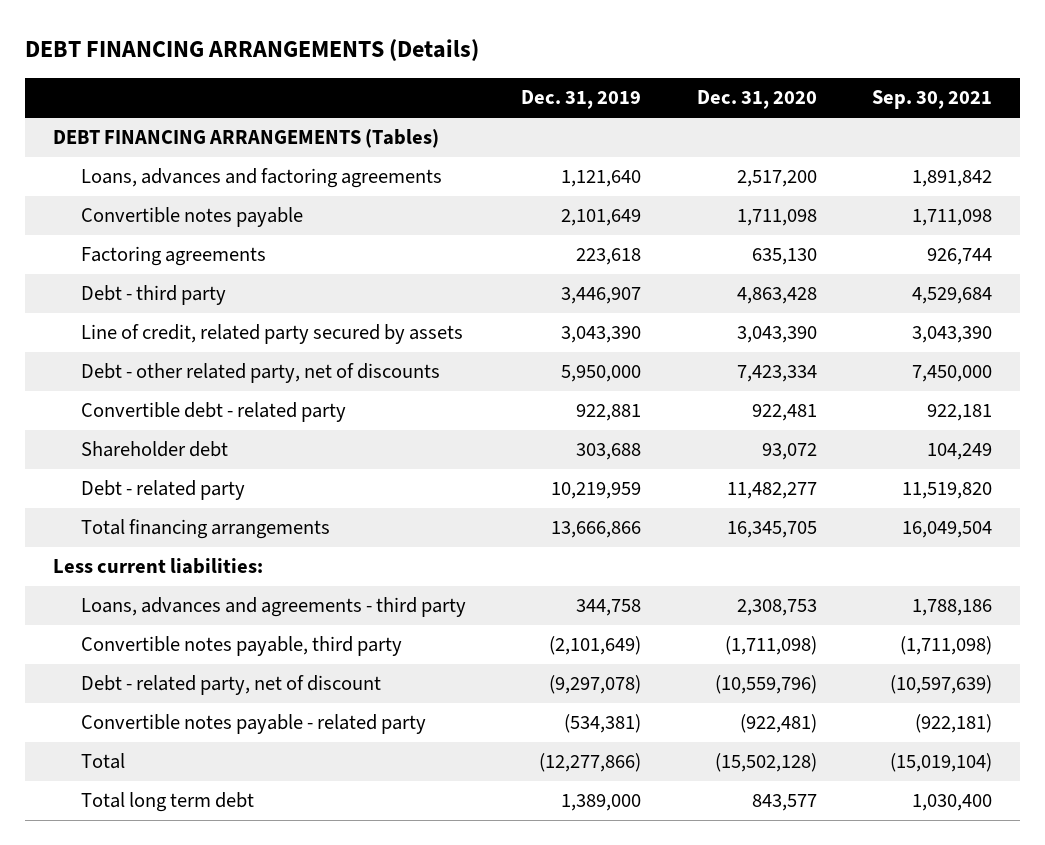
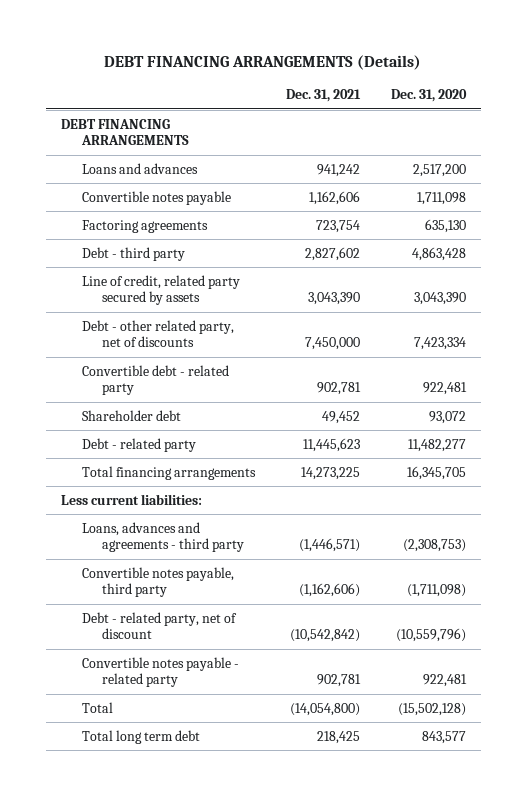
- | Dec. 31, 2019 | Dec. 31, 2020 | Sep. 30, 2021
+ | Dec. 31, 2021 | Dec. 31, 2020
- DEBT FINANCING ARRANGEMENTS (Tables)
- Loans, advances and factoring agreements | 1,121,640 | 2,517,200 | 1,891,842
+ DEBT FINANCING ARRANGEMENTS
+ Loans and advances | 941,242 | 2,517,200
- Loans, advances and agreements - third party | 344,758 | 2,308,753 | 1,788,186
+ Loans, advances and agreements - third party | (1,446,571) | (2,308,753)
- Convertible notes payable - related party | (534,381) | (922,481) | (922,181)
+ Convertible notes payable - related party | 902,781 | 922,481

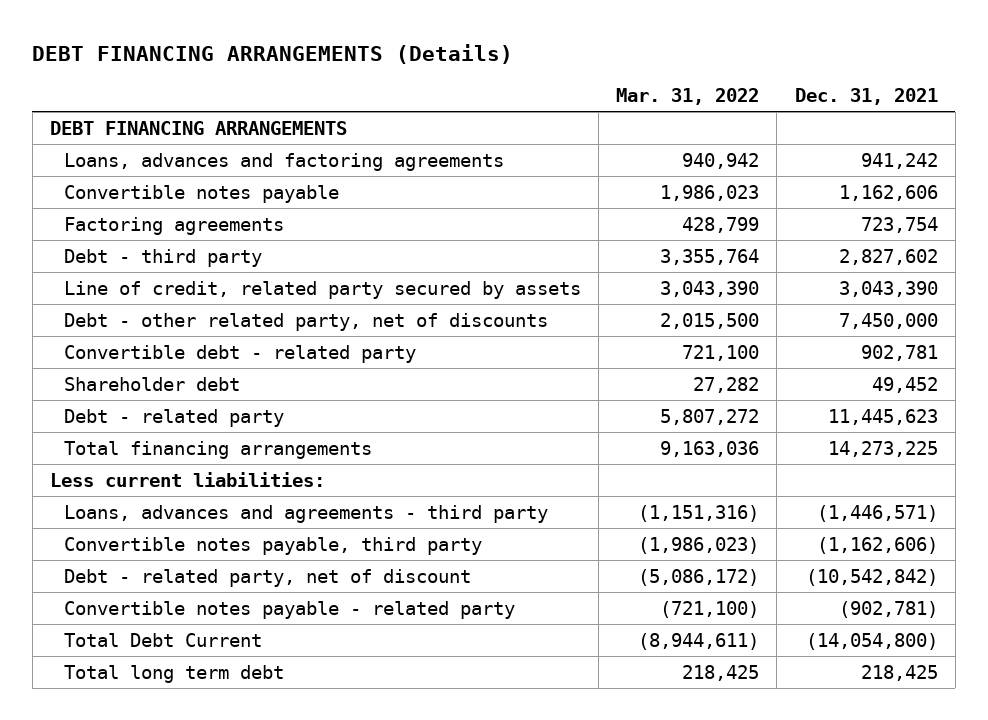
- | Dec. 31, 2021 | Dec. 31, 2020
+ | Mar. 31, 2022 | Dec. 31, 2021
- Loans and advances | 941,242 | 2,517,200
+ Loans, advances and factoring agreements | 940,942 | 941,242
- Convertible notes payable - related party | 902,781 | 922,481
- Total | (14,054,800) | (15,502,128)
+ Convertible notes payable - related party | (721,100) | (902,781)
+ Total Debt Current | (8,944,611) | (14,054,800)

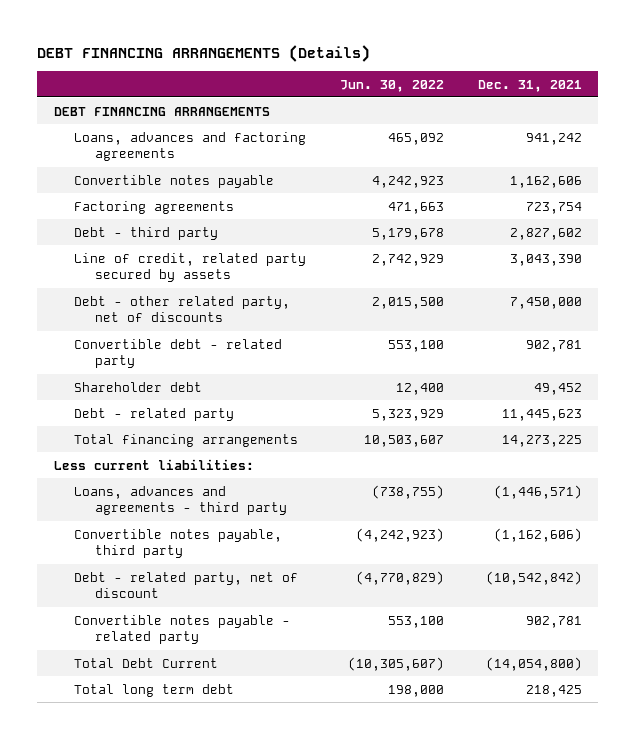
- | Mar. 31, 2022 | Dec. 31, 2021
+ | Jun. 30, 2022 | Dec. 31, 2021
- Convertible notes payable - related party | (721,100) | (902,781)
+ Convertible notes payable - related party | 553,100 | 902,781

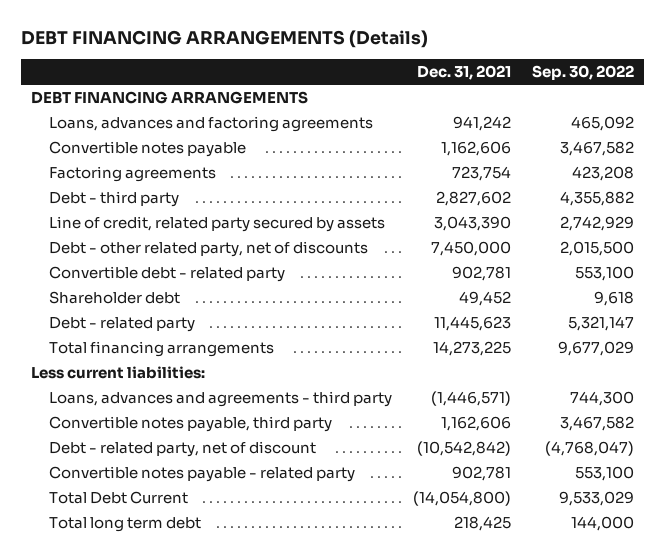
- | Jun. 30, 2022 | Dec. 31, 2021
+ | Dec. 31, 2021 | Sep. 30, 2022
- Convertible notes payable, third party | (4,242,923) | (1,162,606)
+ Convertible notes payable, third party | 1,162,606 | 3,467,582

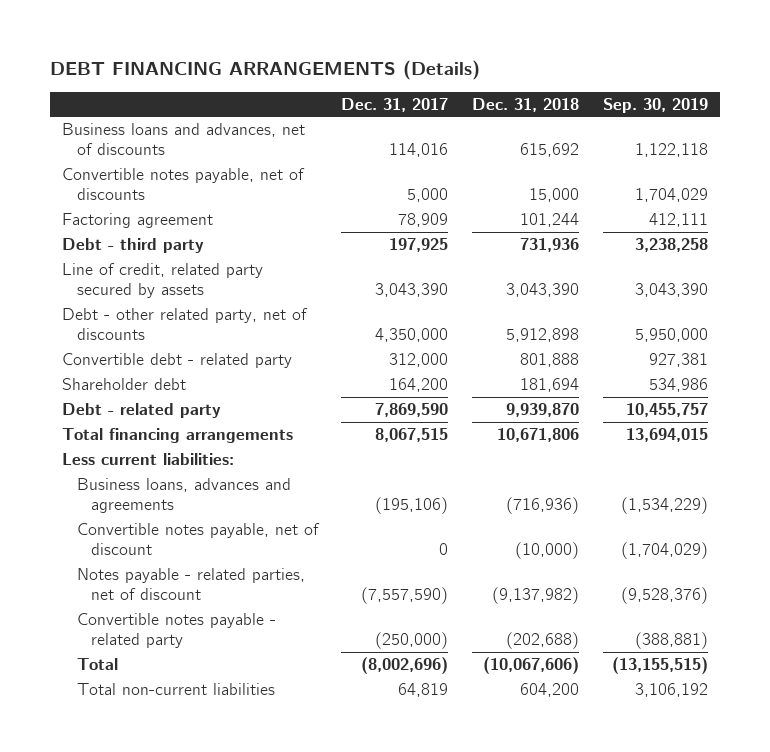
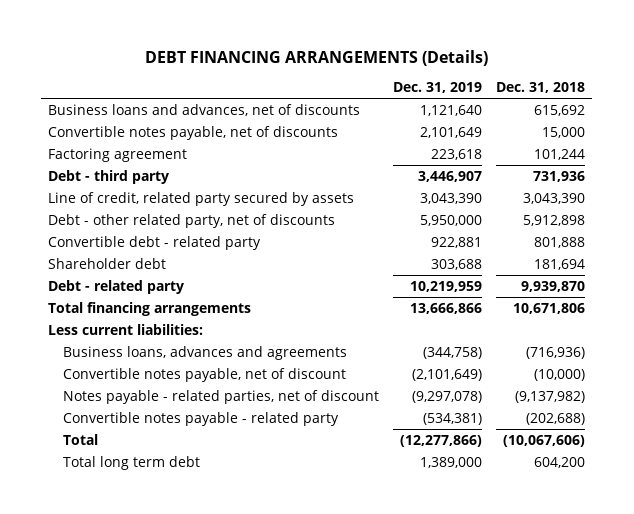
- | Dec. 31, 2017 | Dec. 31, 2018 | Sep. 30, 2019
+ | Dec. 31, 2019 | Dec. 31, 2018
- Total non-current liabilities | 64,819 | 604,200 | 3,106,192
+ Total long term debt | 1,389,000 | 604,200

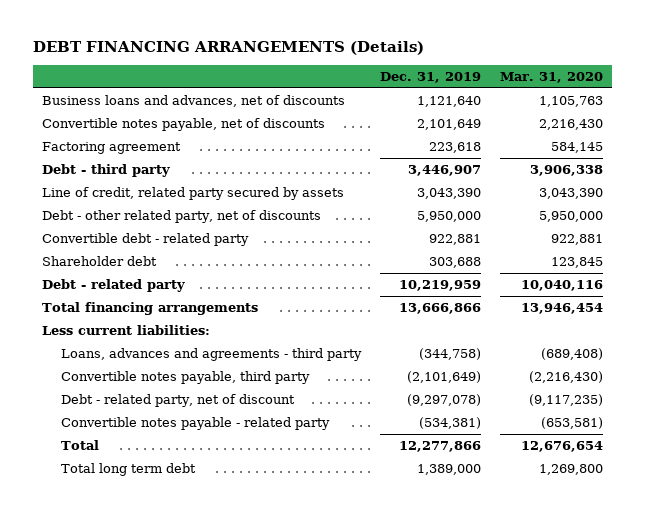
- | Dec. 31, 2019 | Dec. 31, 2018
+ | Dec. 31, 2019 | Mar. 31, 2020
- Business loans, advances and agreements | (344,758) | (716,936)
- Convertible notes payable, net of discount | (2,101,649) | (10,000)
- Notes payable - related parties, net of discount | (9,297,078) | (9,137,982)
+ Loans, advances and agreements - third party | (344,758) | (689,408)
+ Convertible notes payable, third party | (2,101,649) | (2,216,430)
+ Debt - related party, net of discount | (9,297,078) | (9,117,235)
- Total | (12,277,866) | (10,067,606)
+ Total | 12,277,866 | 12,676,654

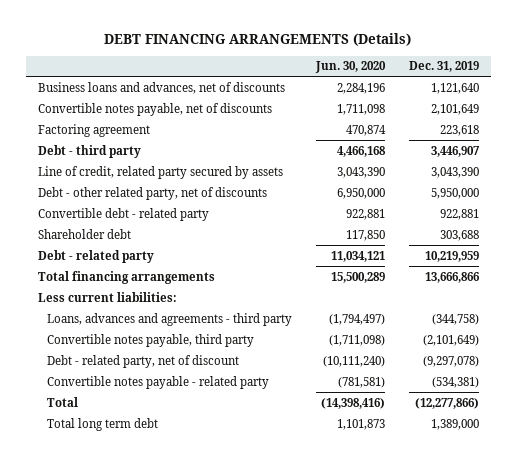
- | Dec. 31, 2019 | Mar. 31, 2020
+ | Jun. 30, 2020 | Dec. 31, 2019
- Total | 12,277,866 | 12,676,654
+ Total | (14,398,416) | (12,277,866)

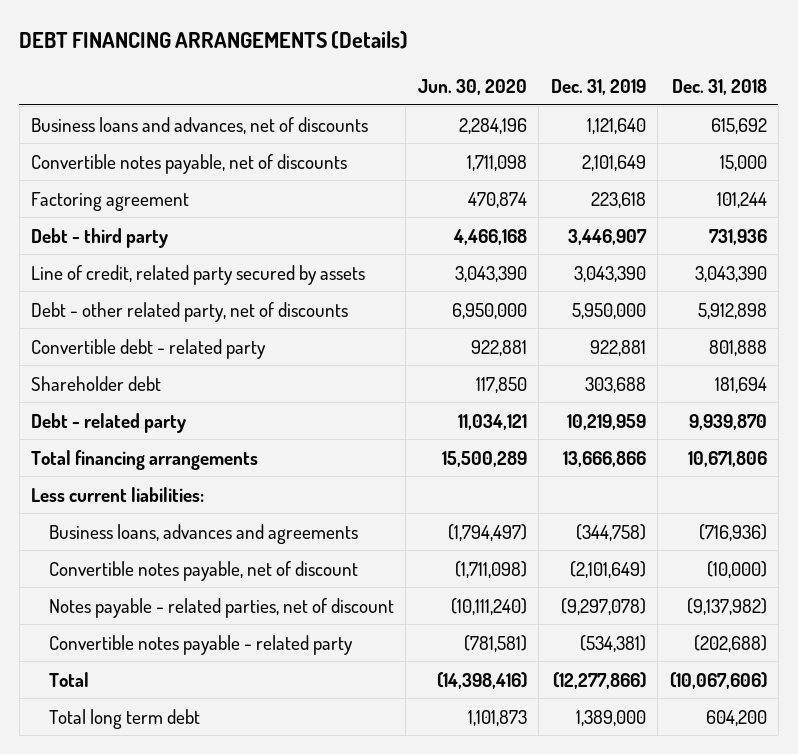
- | Jun. 30, 2020 | Dec. 31, 2019
+ | Jun. 30, 2020 | Dec. 31, 2019 | Dec. 31, 2018
- Loans, advances and agreements - third party | (1,794,497) | (344,758)
- Convertible notes payable, third party | (1,711,098) | (2,101,649)
- Debt - related party, net of discount | (10,111,240) | (9,297,078)
+ Business loans, advances and agreements | (1,794,497) | (344,758) | (716,936)
+ Convertible notes payable, net of discount | (1,711,098) | (2,101,649) | (10,000)
+ Notes payable - related parties, net of discount | (10,111,240) | (9,297,078) | (9,137,982)

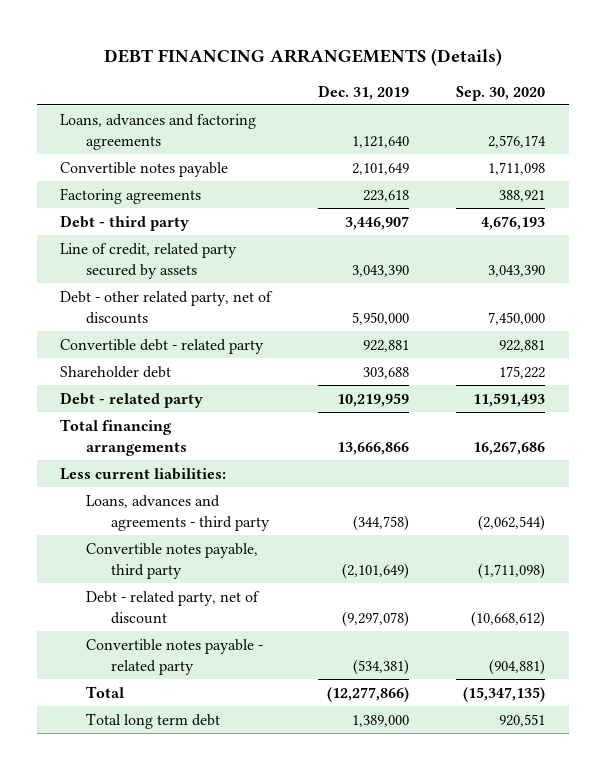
- | Jun. 30, 2020 | Dec. 31, 2019 | Dec. 31, 2018
+ | Dec. 31, 2019 | Sep. 30, 2020
- Business loans and advances, net of discounts | 2,284,196 | 1,121,640 | 615,692
- Convertible notes payable, net of discounts | 1,711,098 | 2,101,649 | 15,000
- Factoring agreement | 470,874 | 223,618 | 101,244
+ Loans, advances and factoring agreements | 1,121,640 | 2,576,174
+ Convertible notes payable | 2,101,649 | 1,711,098
+ Factoring agreements | 223,618 | 388,921
- Business loans, advances and agreements | (1,794,497) | (344,758) | (716,936)
- Convertible notes payable, net of discount | (1,711,098) | (2,101,649) | (10,000)
- Notes payable - related parties, net of discount | (10,111,240) | (9,297,078) | (9,137,982)
+ Loans, advances and agreements - third party | (344,758) | (2,062,544)
+ Convertible notes payable, third party | (2,101,649) | (1,711,098)
+ Debt - related party, net of discount | (9,297,078) | (10,668,612)

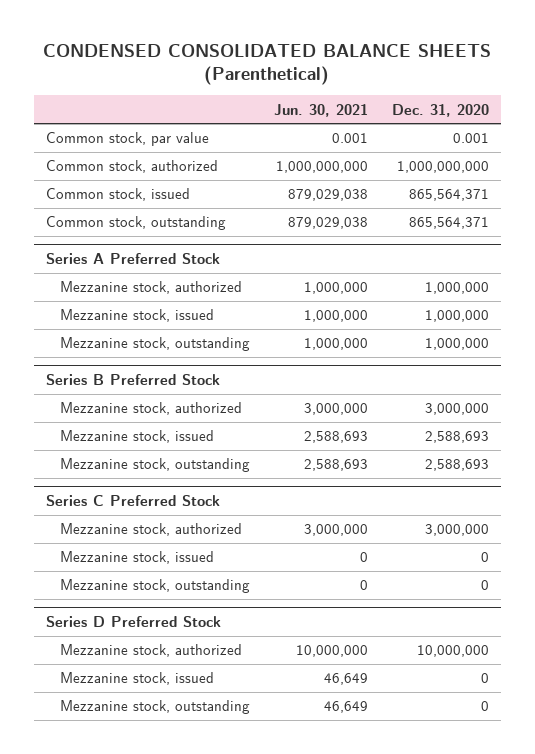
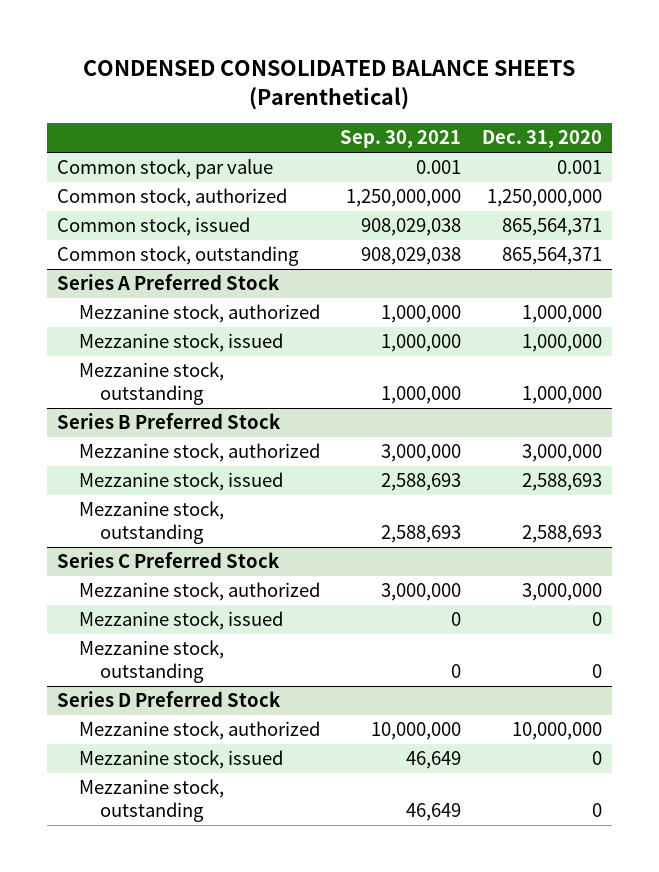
- | Jun. 30, 2021 | Dec. 31, 2020
+ | Sep. 30, 2021 | Dec. 31, 2020
- Common stock, authorized | 1,000,000,000 | 1,000,000,000
+ Common stock, authorized | 1,250,000,000 | 1,250,000,000

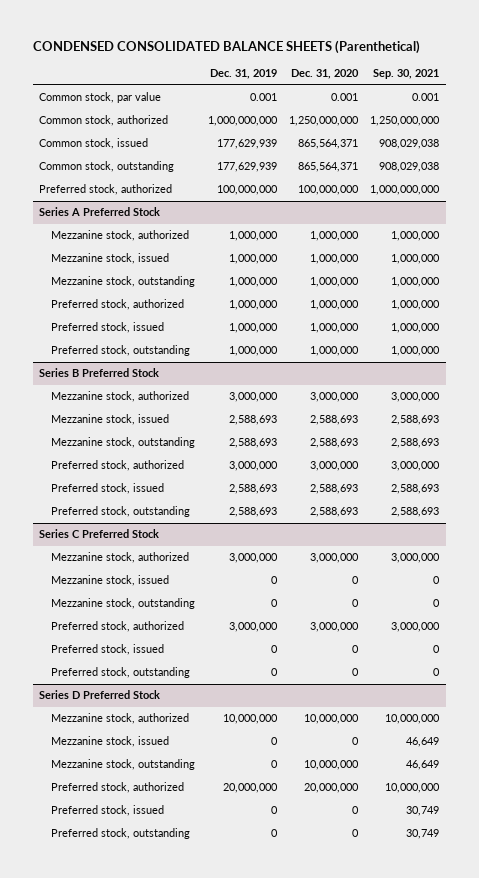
- | Sep. 30, 2021 | Dec. 31, 2020
+ | Dec. 31, 2019 | Dec. 31, 2020 | Sep. 30, 2021
+ Preferred stock, authorized | 100,000,000 | 100,000,000 | 1,000,000,000
@ Series A Preferred Stock
+ Preferred stock, authorized | 1,000,000 | 1,000,000 | 1,000,000
+ Preferred stock, issued | 1,000,000 | 1,000,000 | 1,000,000
+ Preferred stock, outstanding | 1,000,000 | 1,000,000 | 1,000,000
@ Series B Preferred Stock
+ Preferred stock, authorized | 3,000,000 | 3,000,000 | 3,000,000
+ Preferred stock, issued | 2,588,693 | 2,588,693 | 2,588,693
+ Preferred stock, outstanding | 2,588,693 | 2,588,693 | 2,588,693
@ Series C Preferred Stock
+ Preferred stock, authorized | 3,000,000 | 3,000,000 | 3,000,000
+ Preferred stock, issued | 0 | 0 | 0
+ Preferred stock, outstanding | 0 | 0 | 0
@ Series D Preferred Stock
- Mezzanine stock, outstanding | 46,649 | 0
+ Mezzanine stock, outstanding | 0 | 10,000,000 | 46,649
+ Preferred stock, authorized | 20,000,000 | 20,000,000 | 10,000,000
+ Preferred stock, issued | 0 | 0 | 30,749
+ Preferred stock, outstanding | 0 | 0 | 30,749

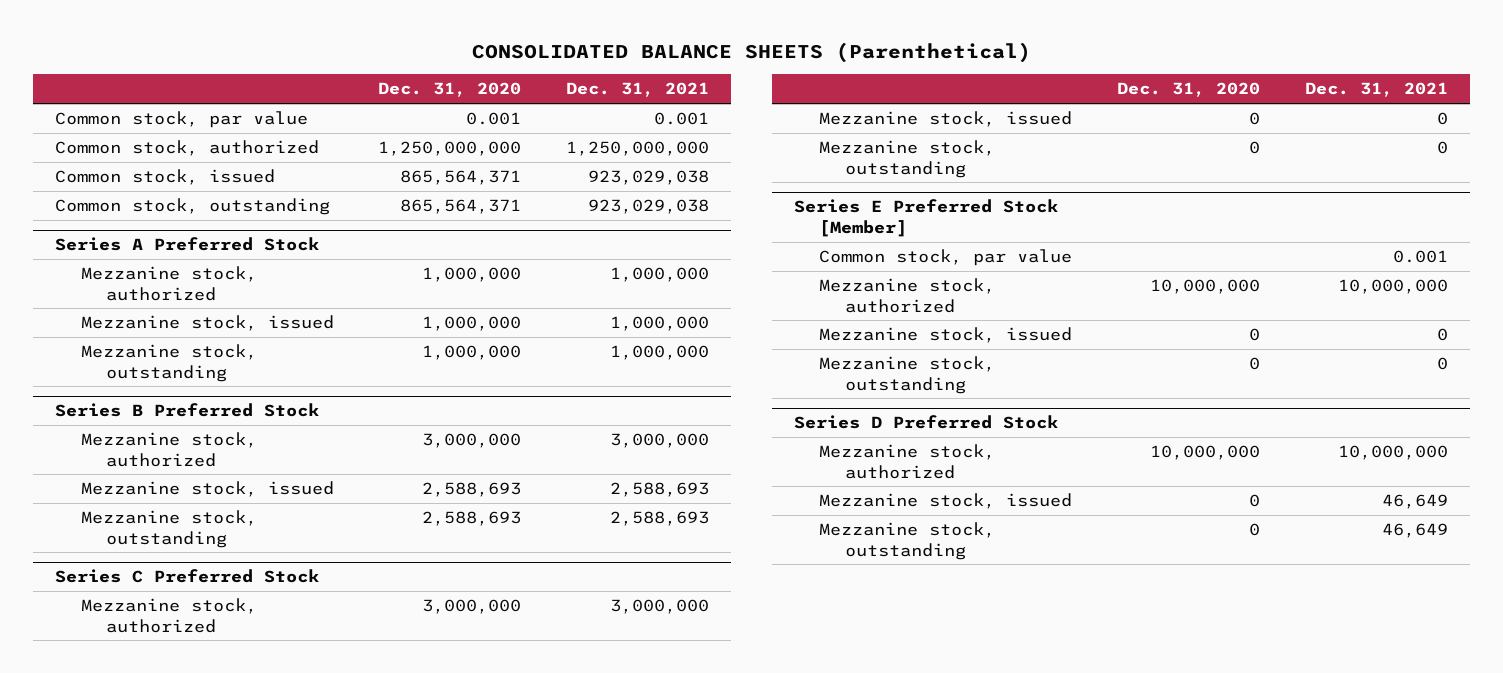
- CONDENSED CONSOLIDATED BALANCE SHEETS (Parenthetical)
+ CONSOLIDATED BALANCE SHEETS (Parenthetical)
- | Dec. 31, 2019 | Dec. 31, 2020 | Sep. 30, 2021
+ | Dec. 31, 2020 | Dec. 31, 2021
- Preferred stock, authorized | 100,000,000 | 100,000,000 | 1,000,000,000
@ Series A Preferred Stock
- Preferred stock, authorized | 1,000,000 | 1,000,000 | 1,000,000
- Preferred stock, issued | 1,000,000 | 1,000,000 | 1,000,000
- Preferred stock, outstanding | 1,000,000 | 1,000,000 | 1,000,000
@ Series B Preferred Stock
- Preferred stock, authorized | 3,000,000 | 3,000,000 | 3,000,000
- Preferred stock, issued | 2,588,693 | 2,588,693 | 2,588,693
- Preferred stock, outstanding | 2,588,693 | 2,588,693 | 2,588,693
@ Series C Preferred Stock
- Preferred stock, authorized | 3,000,000 | 3,000,000 | 3,000,000
- Preferred stock, issued | 0 | 0 | 0
- Preferred stock, outstanding | 0 | 0 | 0
+ Series E Preferred Stock [Member]
+ Common stock, par value | | 0.001
+ Mezzanine stock, authorized | 10,000,000 | 10,000,000
+ Mezzanine stock, issued | 0 | 0
+ Mezzanine stock, outstanding | 0 | 0
@ Series D Preferred Stock
- Mezzanine stock, outstanding | 0 | 10,000,000 | 46,649
- Preferred stock, authorized | 20,000,000 | 20,000,000 | 10,000,000
- Preferred stock, issued | 0 | 0 | 30,749
- Preferred stock, outstanding | 0 | 0 | 30,749
+ Mezzanine stock, outstanding | 0 | 46,649

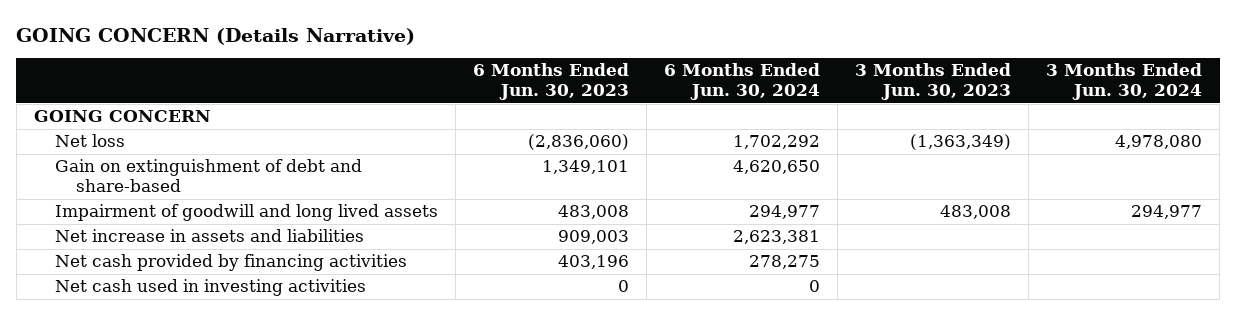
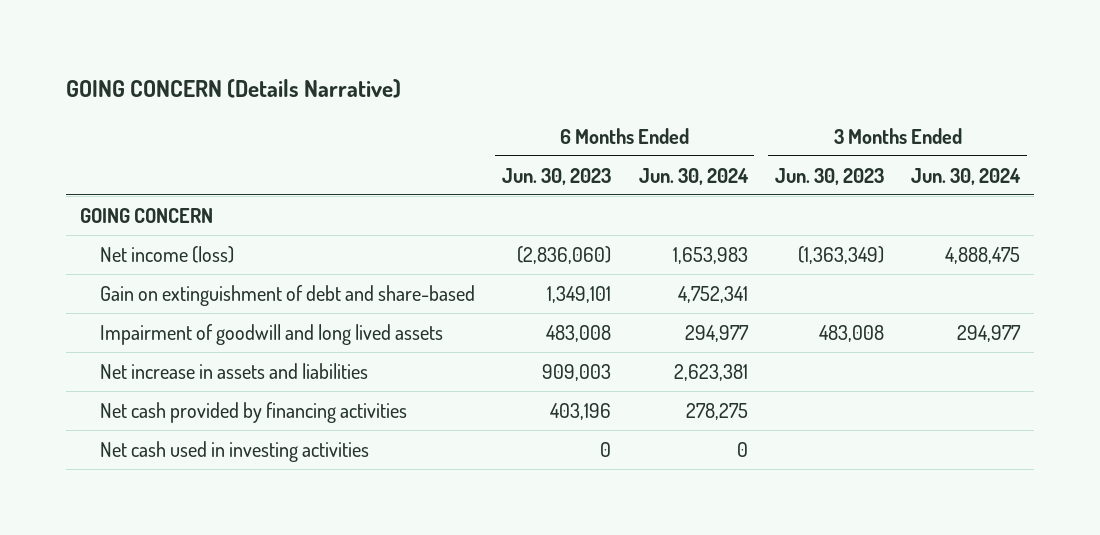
- Net loss | (2,836,060) | 1,702,292 | (1,363,349) | 4,978,080
- Gain on extinguishment of debt and share-based | 1,349,101 | 4,620,650 | |
+ Net income (loss) | (2,836,060) | 1,653,983 | (1,363,349) | 4,888,475
+ Gain on extinguishment of debt and share-based | 1,349,101 | 4,752,341 | |

